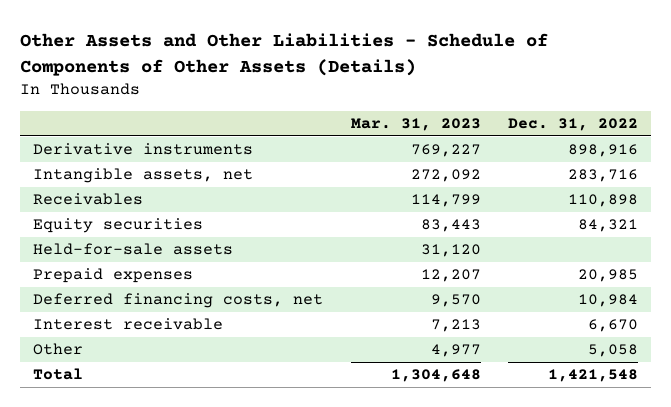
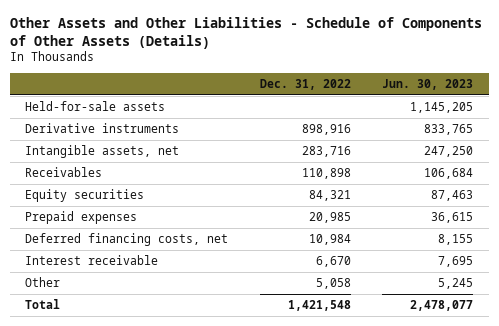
- | Mar. 31, 2023 | Dec. 31, 2022
+ | Dec. 31, 2022 | Jun. 30, 2023
moved up: Held-for-sale assets | | 1,145,205

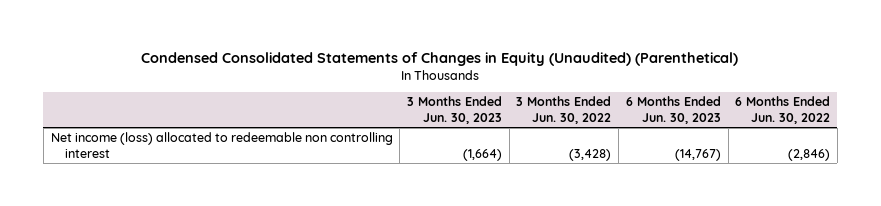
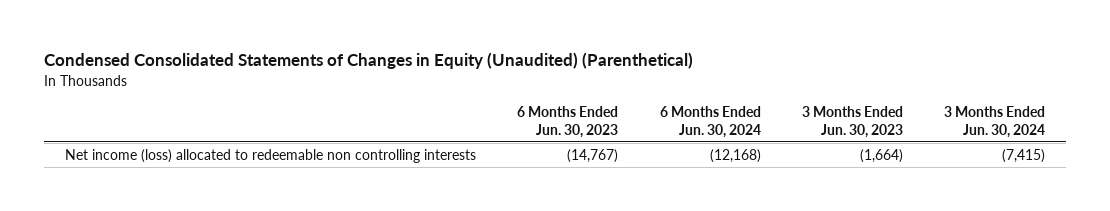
- | 3 Months Ended Jun. 30, 2023 | 3 Months Ended Jun. 30, 2022 | 6 Months Ended Jun. 30, 2023 | 6 Months Ended Jun. 30, 2022
+ | 6 Months Ended Jun. 30, 2023 | 6 Months Ended Jun. 30, 2024 | 3 Months Ended Jun. 30, 2023 | 3 Months Ended Jun. 30, 2024
- Net income (loss) allocated to redeemable non controlling interest | (1,664) | (3,428) | (14,767) | (2,846)
+ Net income (loss) allocated to redeemable non controlling interests | (14,767) | (12,168) | (1,664) | (7,415)

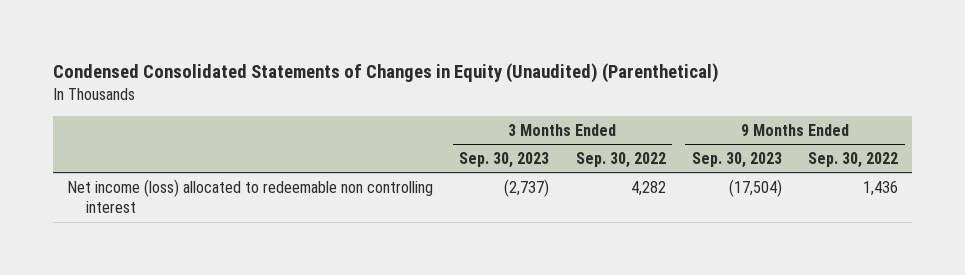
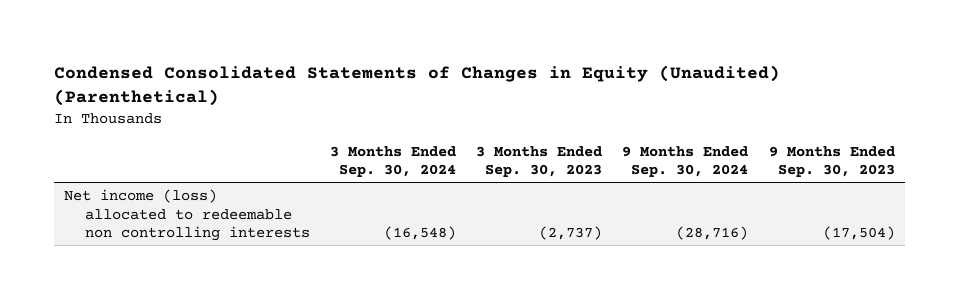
- | 3 Months Ended Sep. 30, 2023 | 3 Months Ended Sep. 30, 2022 | 9 Months Ended Sep. 30, 2023 | 9 Months Ended Sep. 30, 2022
+ | 3 Months Ended Sep. 30, 2024 | 3 Months Ended Sep. 30, 2023 | 9 Months Ended Sep. 30, 2024 | 9 Months Ended Sep. 30, 2023
- Net income (loss) allocated to redeemable non controlling interest | (2,737) | 4,282 | (17,504) | 1,436
+ Net income (loss) allocated to redeemable non controlling interests | (16,548) | (2,737) | (28,716) | (17,504)

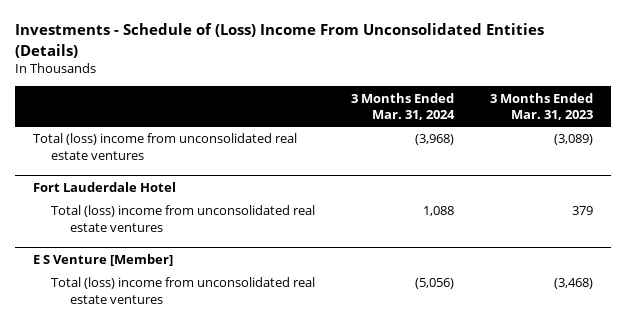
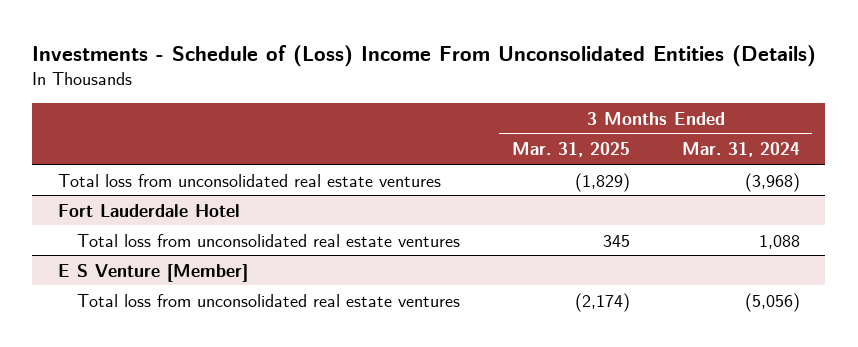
- | 3 Months Ended Mar. 31, 2024 | 3 Months Ended Mar. 31, 2023
+ | 3 Months Ended Mar. 31, 2025 | 3 Months Ended Mar. 31, 2024
- Total (loss) income from unconsolidated real estate ventures | (3,968) | (3,089)
+ Total loss from unconsolidated real estate ventures | (1,829) | (3,968)
@ Fort Lauderdale Hotel
- Total (loss) income from unconsolidated real estate ventures | 1,088 | 379
+ Total loss from unconsolidated real estate ventures | 345 | 1,088
@ E S Venture [Member]
- Total (loss) income from unconsolidated real estate ventures | (5,056) | (3,468)
+ Total loss from unconsolidated real estate ventures | (2,174) | (5,056)

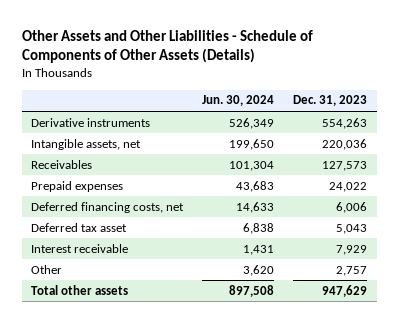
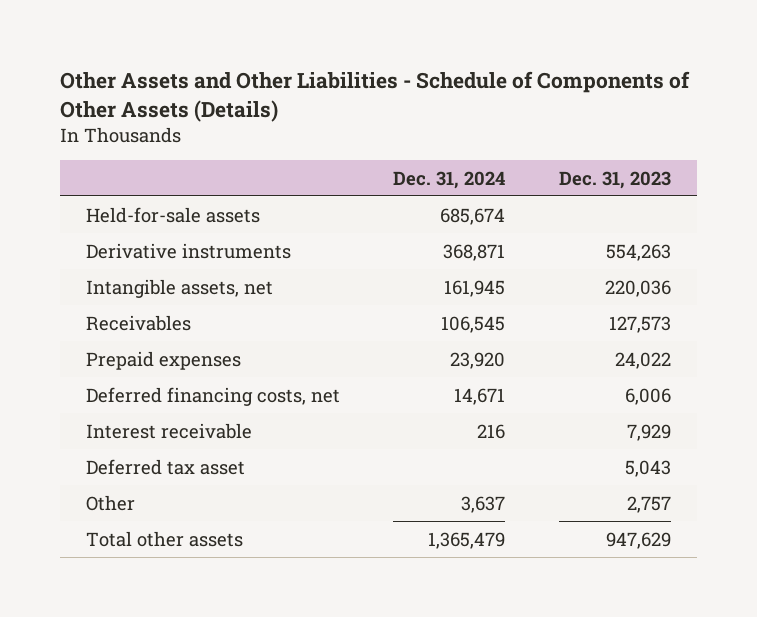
- | Jun. 30, 2024 | Dec. 31, 2023
+ | Dec. 31, 2024 | Dec. 31, 2023
+ Held-for-sale assets | 685,674 |
moved down: Deferred tax asset | | 5,043

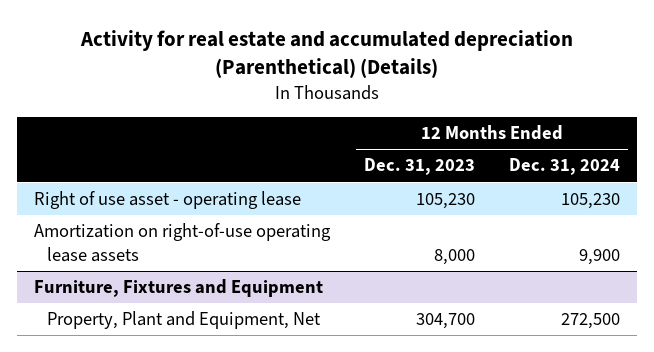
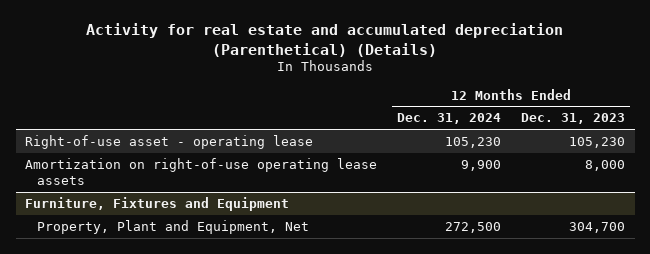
- | 12 Months Ended Dec. 31, 2023 | 12 Months Ended Dec. 31, 2024
+ | 12 Months Ended Dec. 31, 2024 | 12 Months Ended Dec. 31, 2023
- Right of use asset - operating lease | 105,230 | 105,230
+ Right-of-use asset - operating lease | 105,230 | 105,230

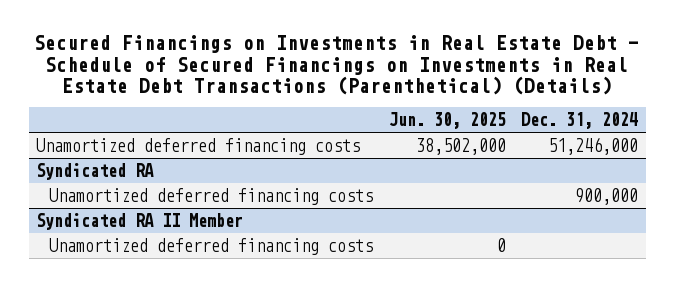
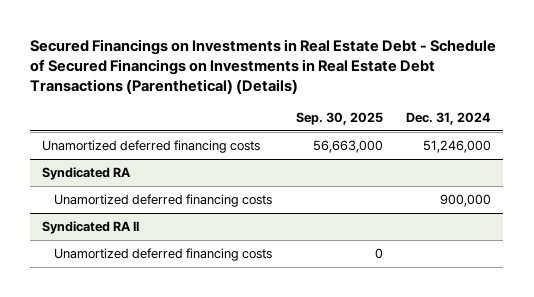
- | Jun. 30, 2025 | Dec. 31, 2024
+ | Sep. 30, 2025 | Dec. 31, 2024
- Syndicated RA II Member
+ Syndicated RA II

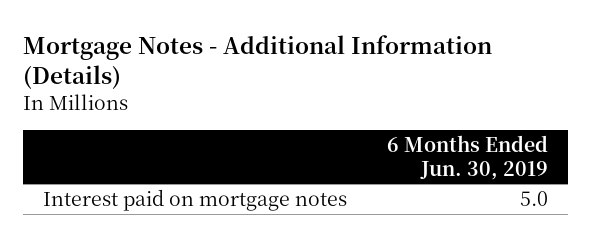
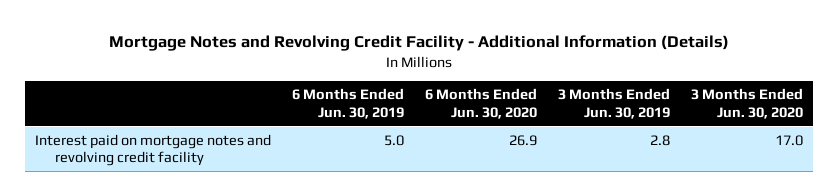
- Mortgage Notes - Additional Information (Details)
+ Mortgage Notes and Revolving Credit Facility - Additional Information (Details)
- | 6 Months Ended Jun. 30, 2019
+ | 6 Months Ended Jun. 30, 2019 | 6 Months Ended Jun. 30, 2020 | 3 Months Ended Jun. 30, 2019 | 3 Months Ended Jun. 30, 2020
- Interest paid on mortgage notes | 5.0
+ Interest paid on mortgage notes and revolving credit facility | 5.0 | 26.9 | 2.8 | 17.0

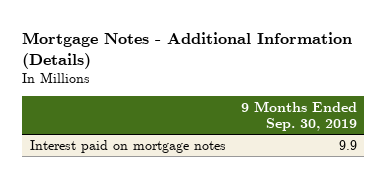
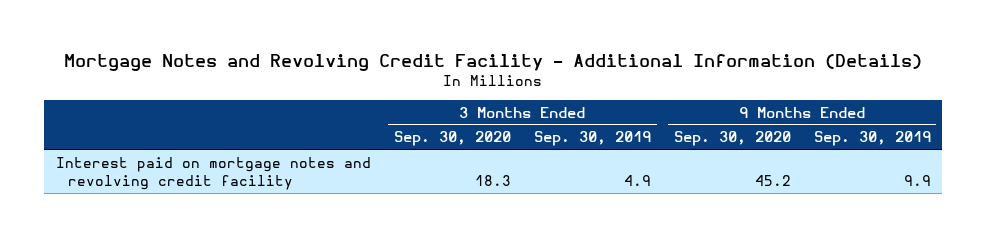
- Mortgage Notes - Additional Information (Details)
+ Mortgage Notes and Revolving Credit Facility - Additional Information (Details)
- | 9 Months Ended Sep. 30, 2019
+ | 3 Months Ended Sep. 30, 2020 | 3 Months Ended Sep. 30, 2019 | 9 Months Ended Sep. 30, 2020 | 9 Months Ended Sep. 30, 2019
- Interest paid on mortgage notes | 9.9
+ Interest paid on mortgage notes and revolving credit facility | 18.3 | 4.9 | 45.2 | 9.9

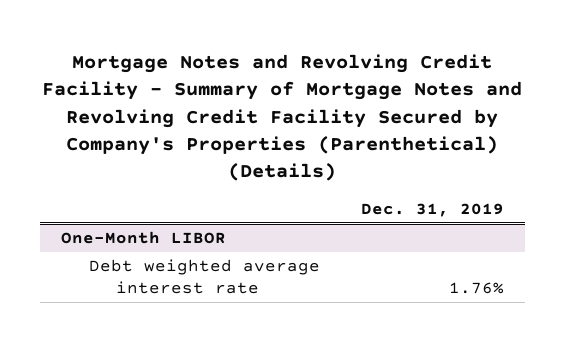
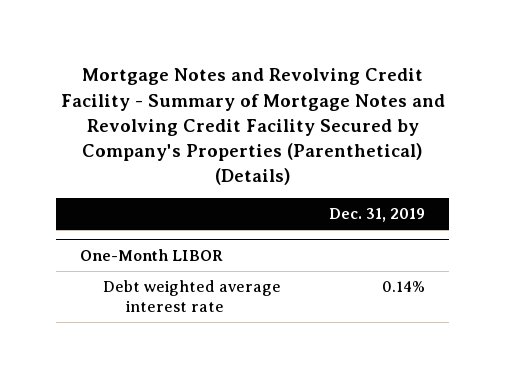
@ One-Month LIBOR
- Debt weighted average interest rate | 1.76%
+ Debt weighted average interest rate | 0.14%

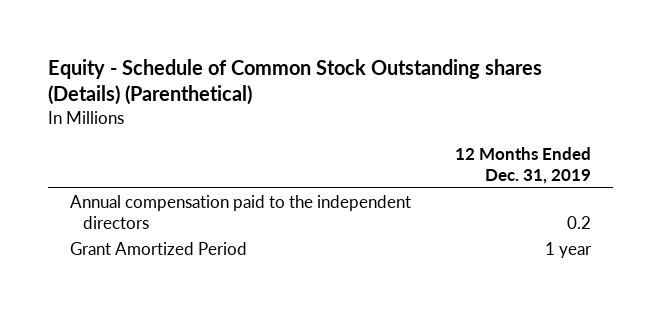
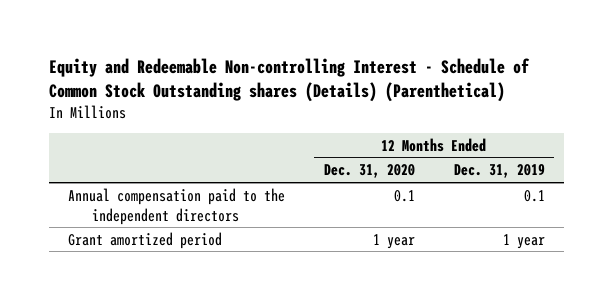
- Equity - Schedule of Common Stock Outstanding shares (Details) (Parenthetical)
+ Equity and Redeemable Non-controlling Interest - Schedule of Common Stock Outstanding shares (Details) (Parenthetical)
- | 12 Months Ended Dec. 31, 2019
+ | 12 Months Ended Dec. 31, 2020 | 12 Months Ended Dec. 31, 2019
- Annual compensation paid to the independent directors | 0.2
- Grant Amortized Period | 1 year
+ Annual compensation paid to the independent directors | 0.1 | 0.1
+ Grant amortized period | 1 year | 1 year

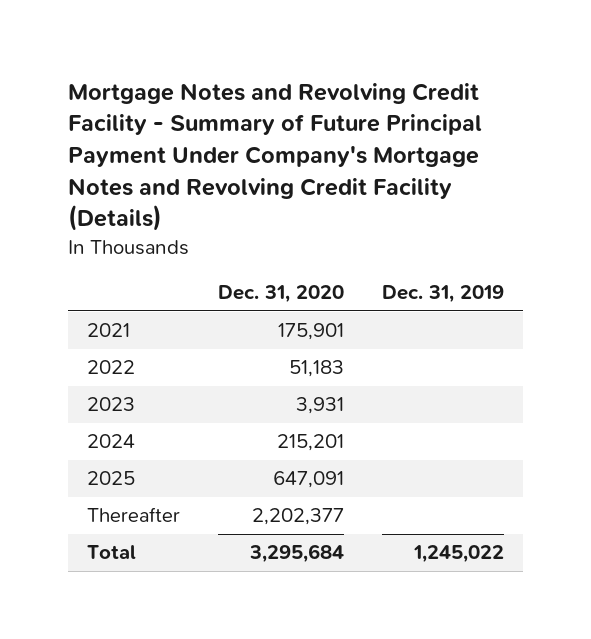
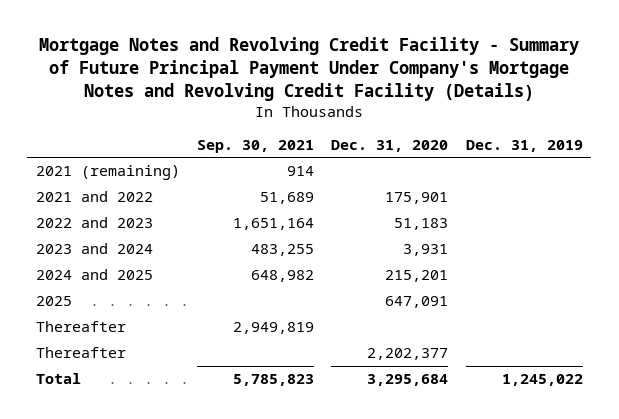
- | Dec. 31, 2020 | Dec. 31, 2019
+ | Sep. 30, 2021 | Dec. 31, 2020 | Dec. 31, 2019
- 2021 | 175,901 |
- 2022 | 51,183 |
- 2023 | 3,931 |
- 2024 | 215,201 |
+ 2021 (remaining) | 914 | |
+ 2021 and 2022 | 51,689 | 175,901 |
+ 2022 and 2023 | 1,651,164 | 51,183 |
+ 2023 and 2024 | 483,255 | 3,931 |
+ 2024 and 2025 | 648,982 | 215,201 |
+ Thereafter | 2,949,819 | |

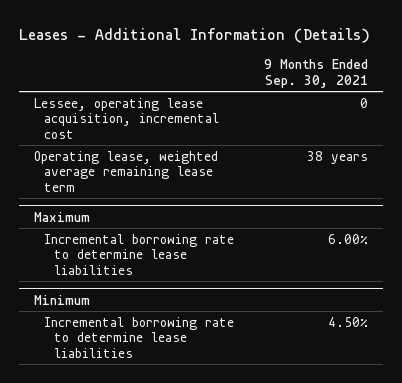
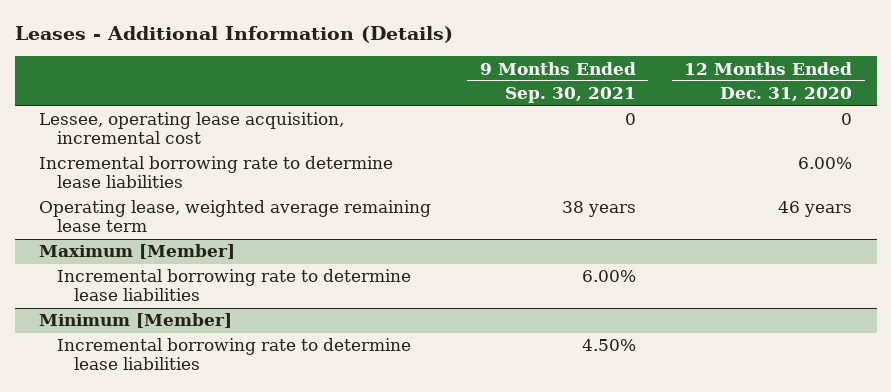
- | 9 Months Ended Sep. 30, 2021
+ | 9 Months Ended Sep. 30, 2021 | 12 Months Ended Dec. 31, 2020
+ Incremental borrowing rate to determine lease liabilities | | 6.00%
- Maximum
+ Maximum [Member]
- Minimum
+ Minimum [Member]

